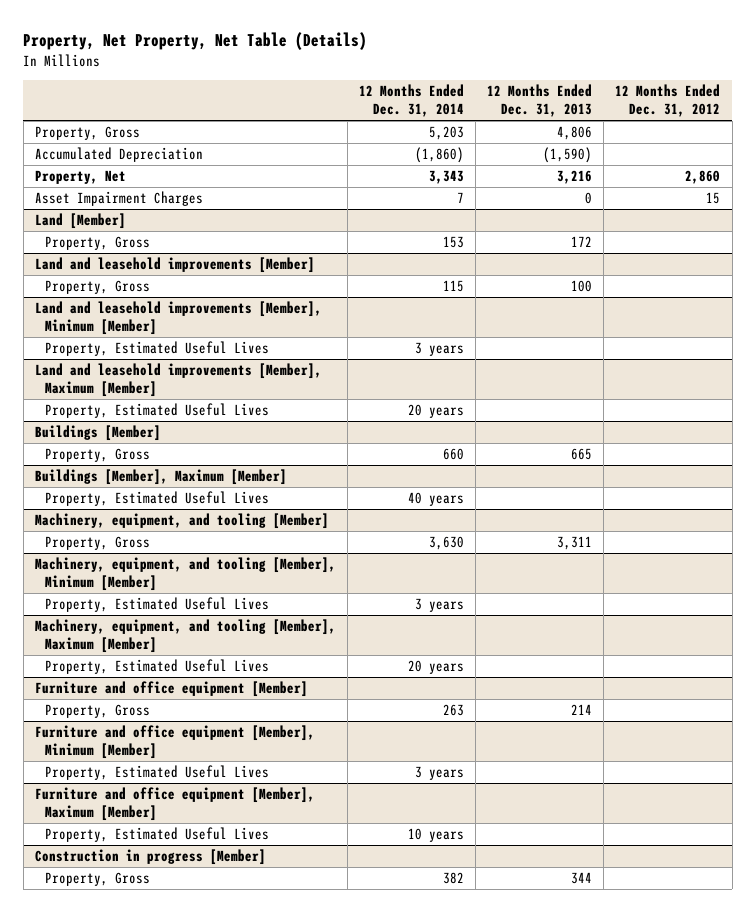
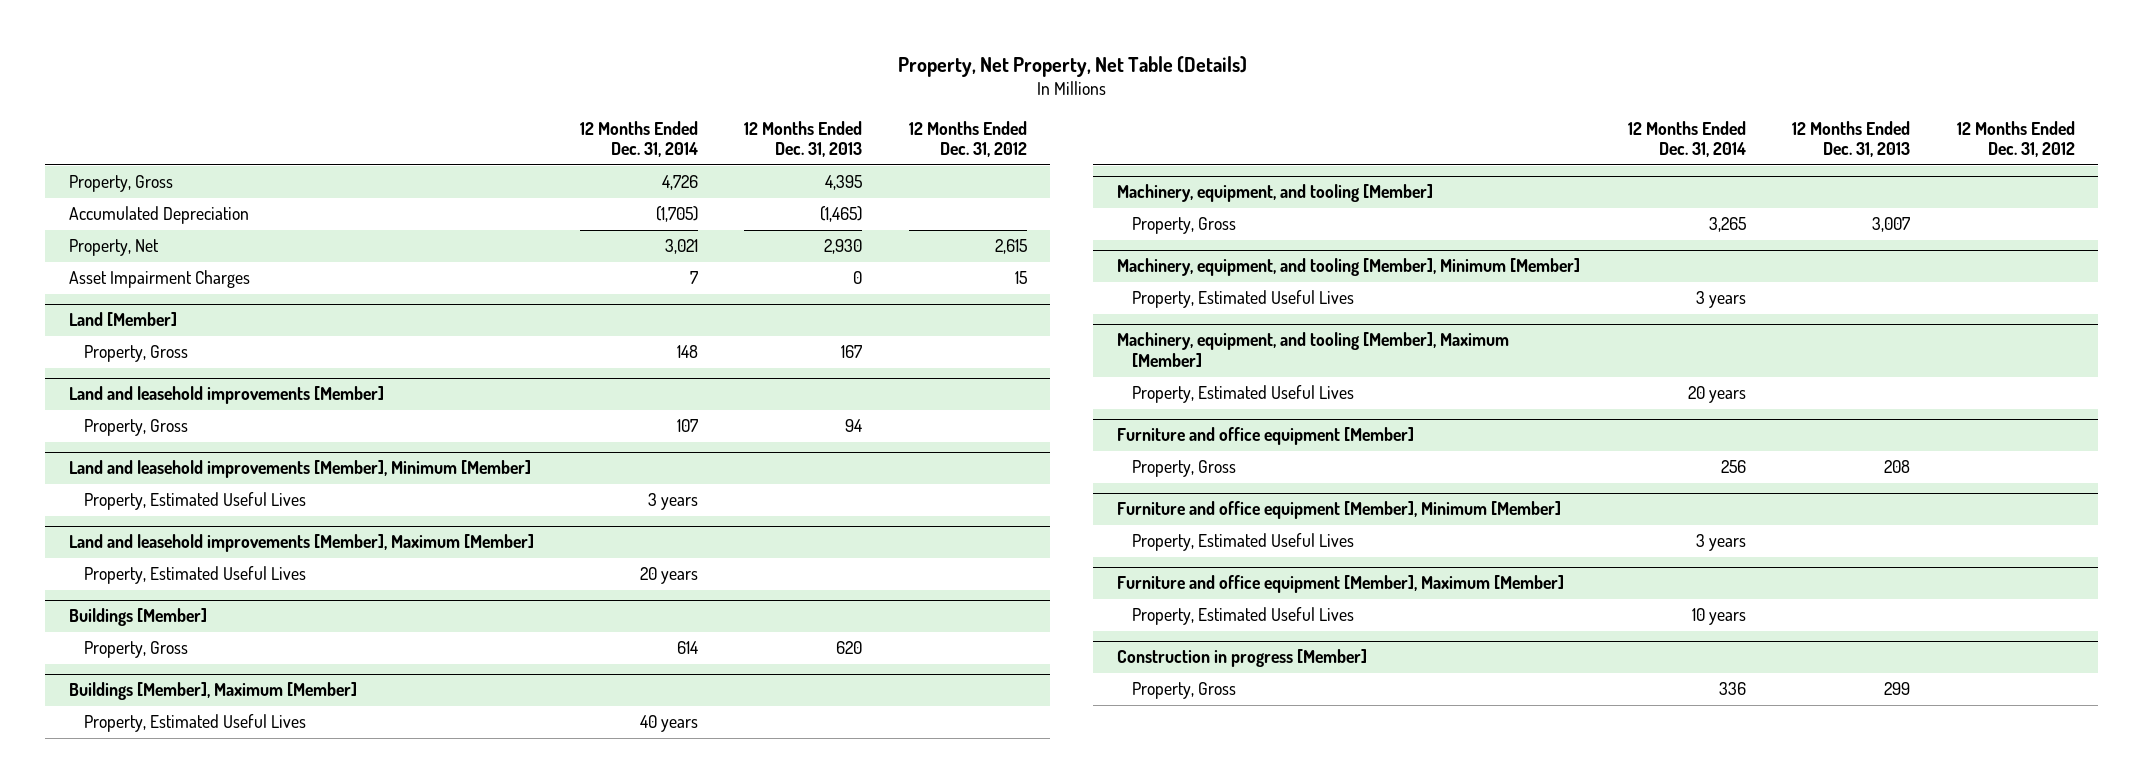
- Property, Gross | 5,203 | 4,806 |
- Accumulated Depreciation | (1,860) | (1,590) |
- Property, Net | 3,343 | 3,216 | 2,860
+ Property, Gross | 4,726 | 4,395 |
+ Accumulated Depreciation | (1,705) | (1,465) |
+ Property, Net | 3,021 | 2,930 | 2,615
@ Land [Member]
- Property, Gross | 153 | 172 |
+ Property, Gross | 148 | 167 |
@ Land and leasehold improvements [Member]
- Property, Gross | 115 | 100 |
+ Property, Gross | 107 | 94 |
@ Buildings [Member]
- Property, Gross | 660 | 665 |
+ Property, Gross | 614 | 620 |
@ Machinery, equipment, and tooling [Member]
- Property, Gross | 3,630 | 3,311 |
+ Property, Gross | 3,265 | 3,007 |
@ Furniture and office equipment [Member]
- Property, Gross | 263 | 214 |
+ Property, Gross | 256 | 208 |
@ Construction in progress [Member]
- Property, Gross | 382 | 344 |
+ Property, Gross | 336 | 299 |

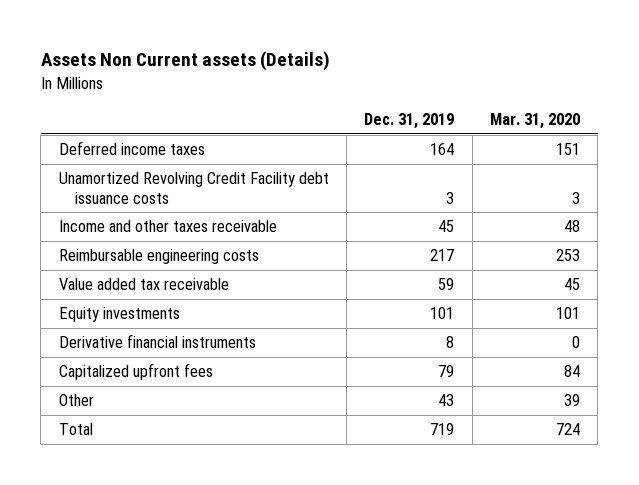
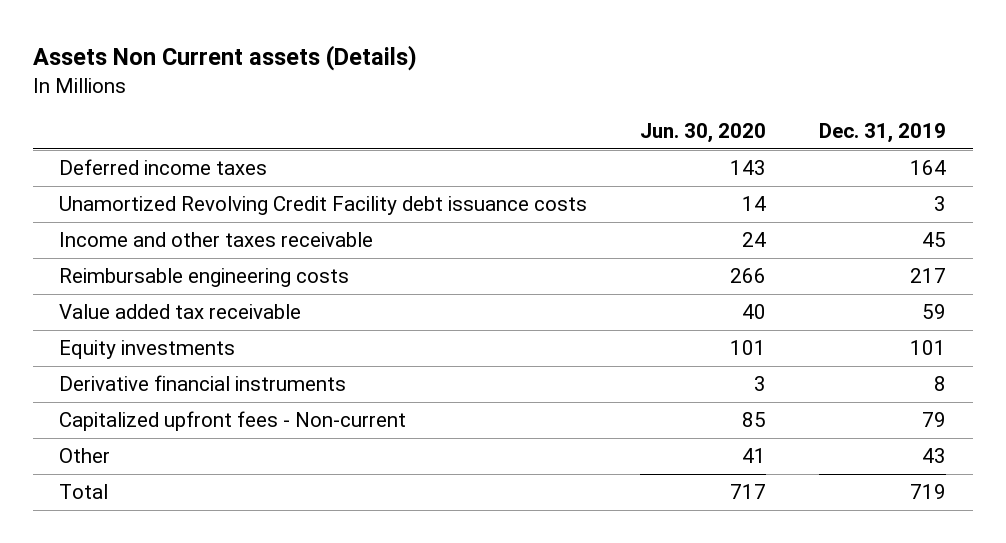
- | Dec. 31, 2019 | Mar. 31, 2020
+ | Jun. 30, 2020 | Dec. 31, 2019
- Capitalized upfront fees | 79 | 84
+ Capitalized upfront fees - Non-current | 85 | 79

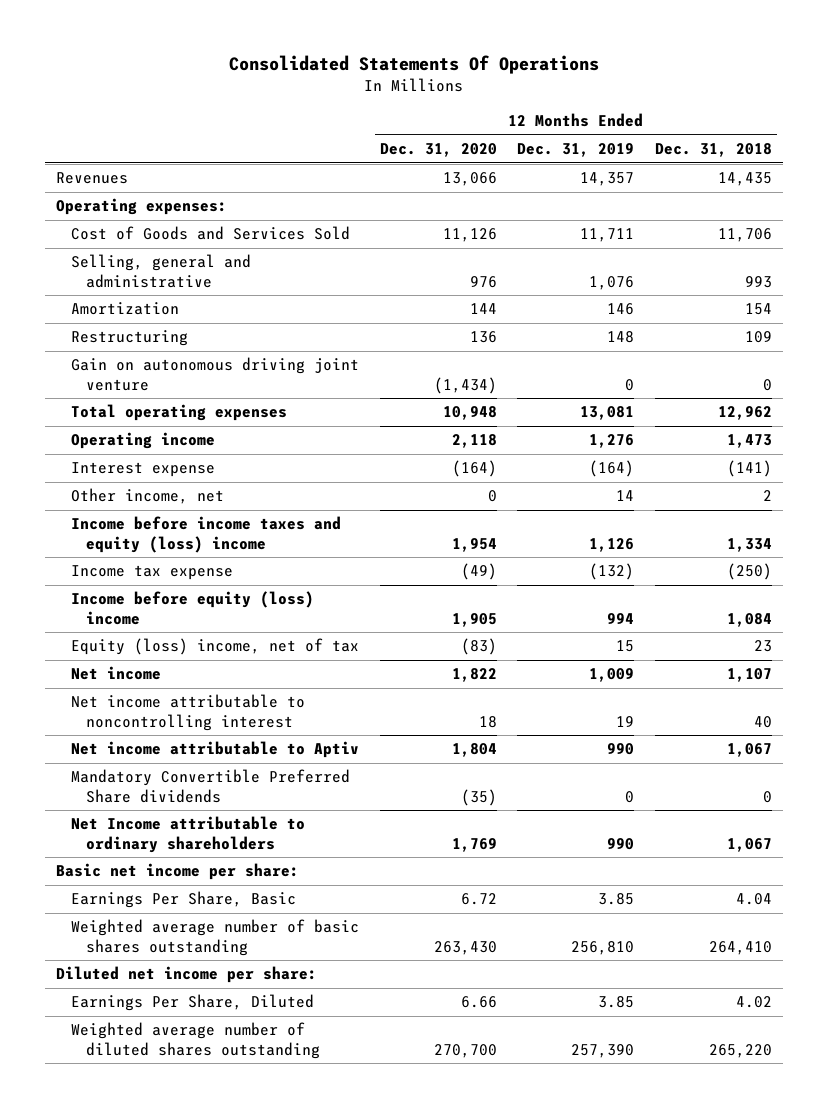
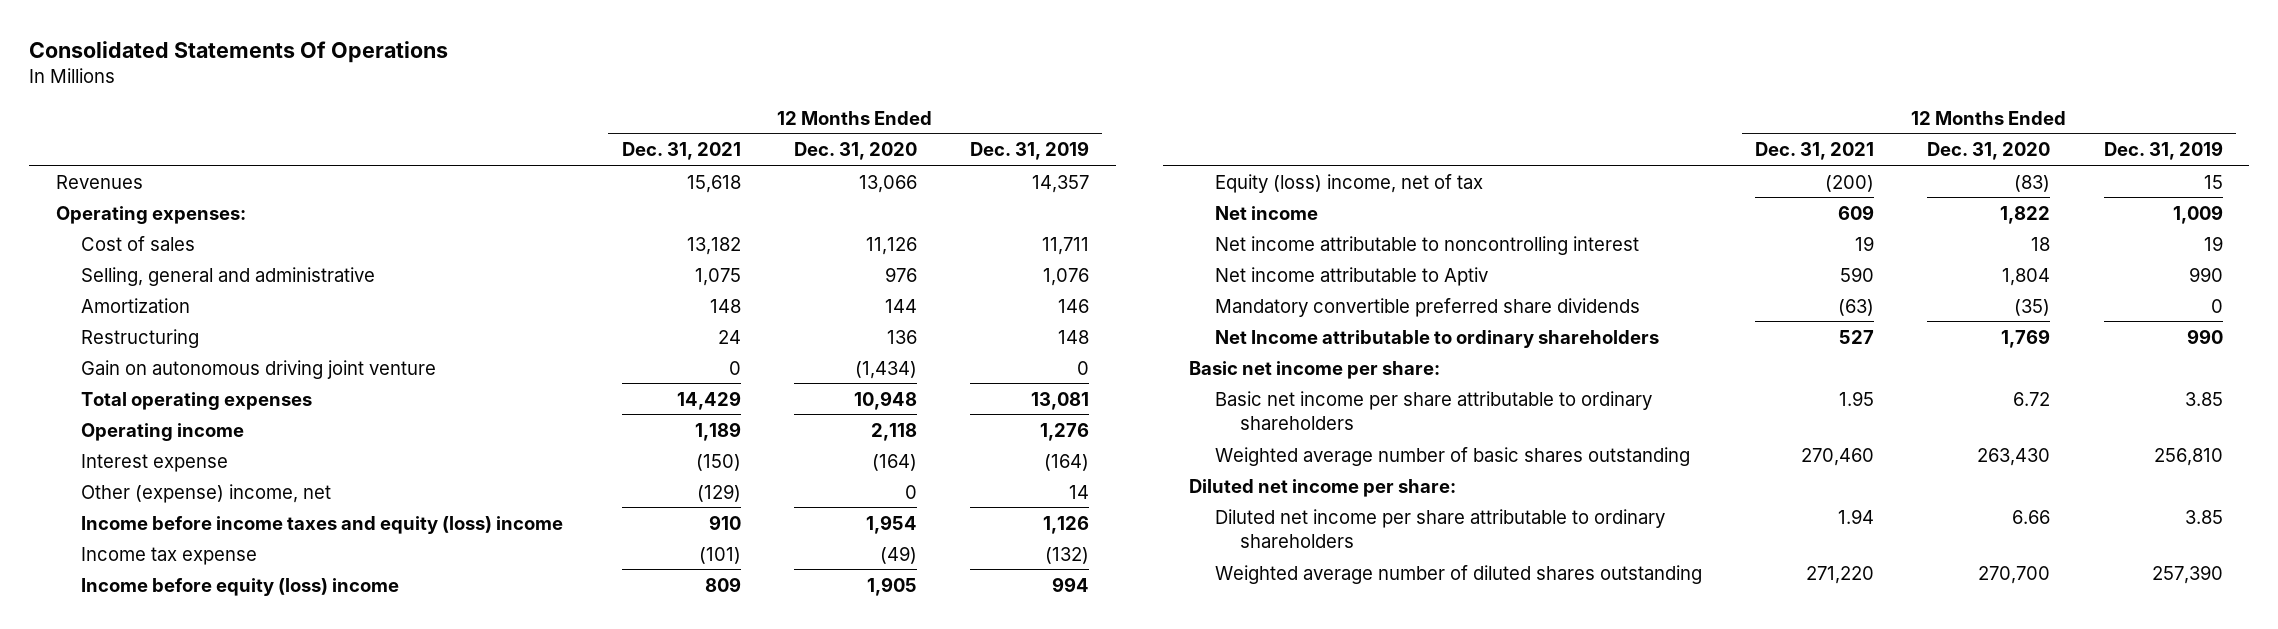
- | 12 Months Ended Dec. 31, 2020 | 12 Months Ended Dec. 31, 2019 | 12 Months Ended Dec. 31, 2018
+ | 12 Months Ended Dec. 31, 2021 | 12 Months Ended Dec. 31, 2020 | 12 Months Ended Dec. 31, 2019
- Cost of Goods and Services Sold | 11,126 | 11,711 | 11,706
+ Cost of sales | 13,182 | 11,126 | 11,711
- Other income, net | 0 | 14 | 2
+ Other (expense) income, net | (129) | 0 | 14
- Mandatory Convertible Preferred Share dividends | (35) | 0 | 0
+ Mandatory convertible preferred share dividends | (63) | (35) | 0
- Earnings Per Share, Basic | 6.72 | 3.85 | 4.04
+ Basic net income per share attributable to ordinary shareholders | 1.95 | 6.72 | 3.85
- Earnings Per Share, Diluted | 6.66 | 3.85 | 4.02
+ Diluted net income per share attributable to ordinary shareholders | 1.94 | 6.66 | 3.85

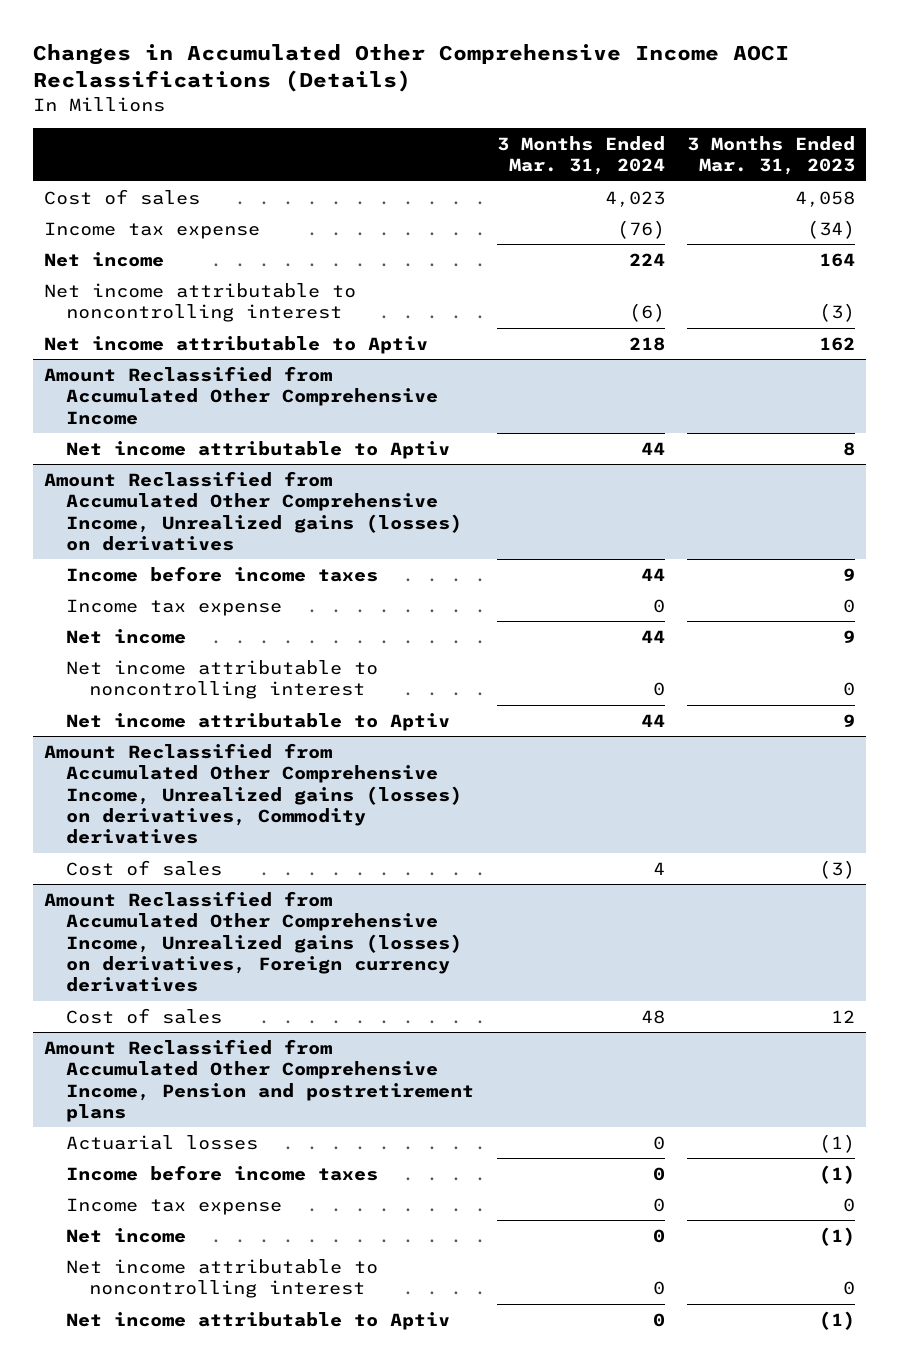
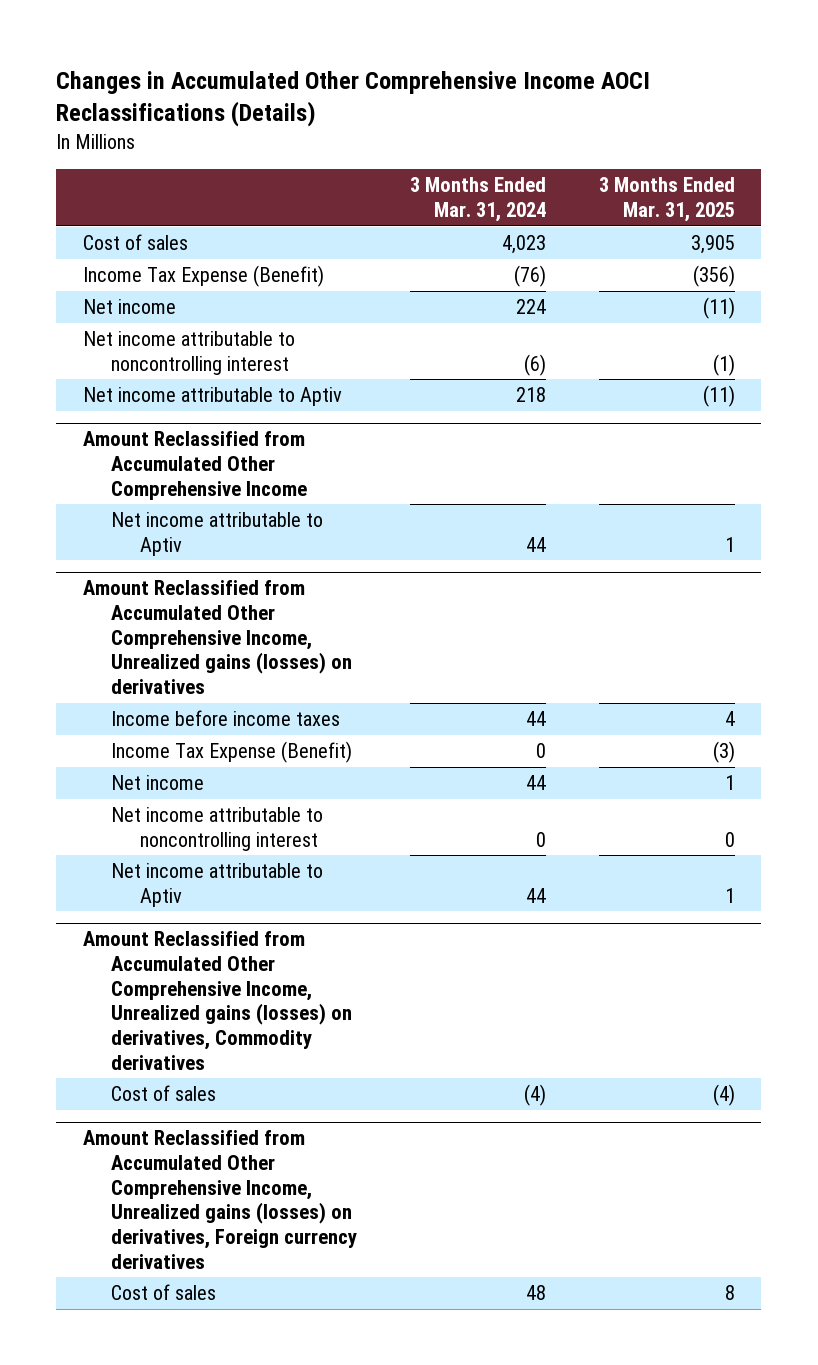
- | 3 Months Ended Mar. 31, 2024 | 3 Months Ended Mar. 31, 2023
+ | 3 Months Ended Mar. 31, 2024 | 3 Months Ended Mar. 31, 2025
- Income tax expense | (76) | (34)
+ Income Tax Expense (Benefit) | (76) | (356)
@ Amount Reclassified from Accumulated Other Comprehensive Income, Unrealized gains (losses) on derivatives
- Income tax expense | 0 | 0
+ Income Tax Expense (Benefit) | 0 | (3)
@ Amount Reclassified from Accumulated Other Comprehensive Income, Unrealized gains (losses) on derivatives, Commodity derivatives
- Cost of sales | 4 | (3)
+ Cost of sales | (4) | (4)
- Amount Reclassified from Accumulated Other Comprehensive Income, Pension and postretirement plans
- Actuarial losses | 0 | (1)
- Income before income taxes | 0 | (1)
- Income tax expense | 0 | 0
- Net income | 0 | (1)
- Net income attributable to noncontrolling interest | 0 | 0
- Net income attributable to Aptiv | 0 | (1)

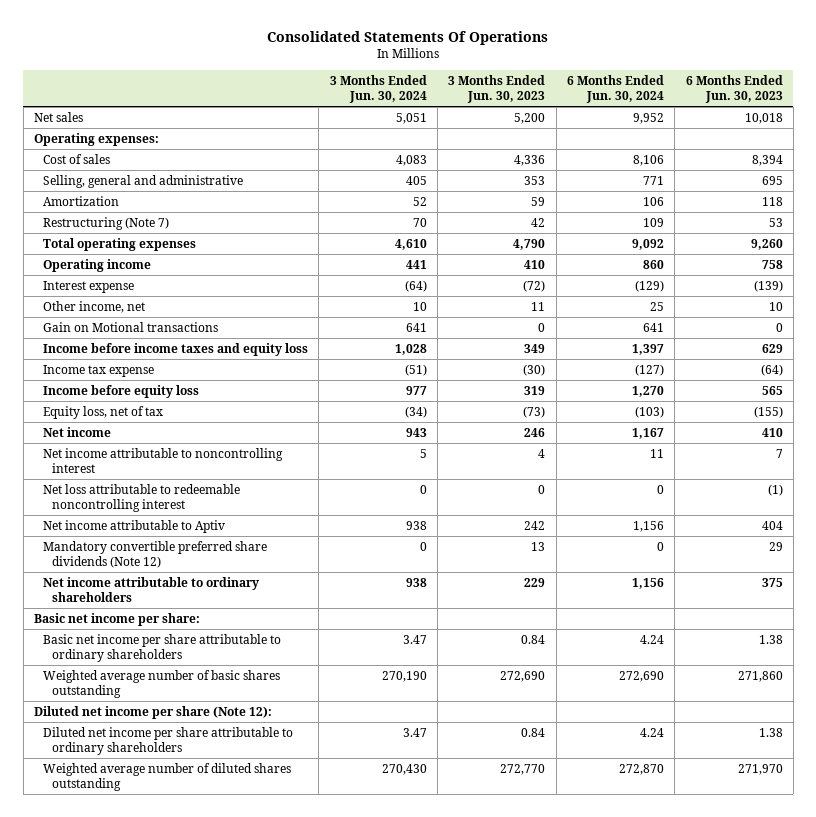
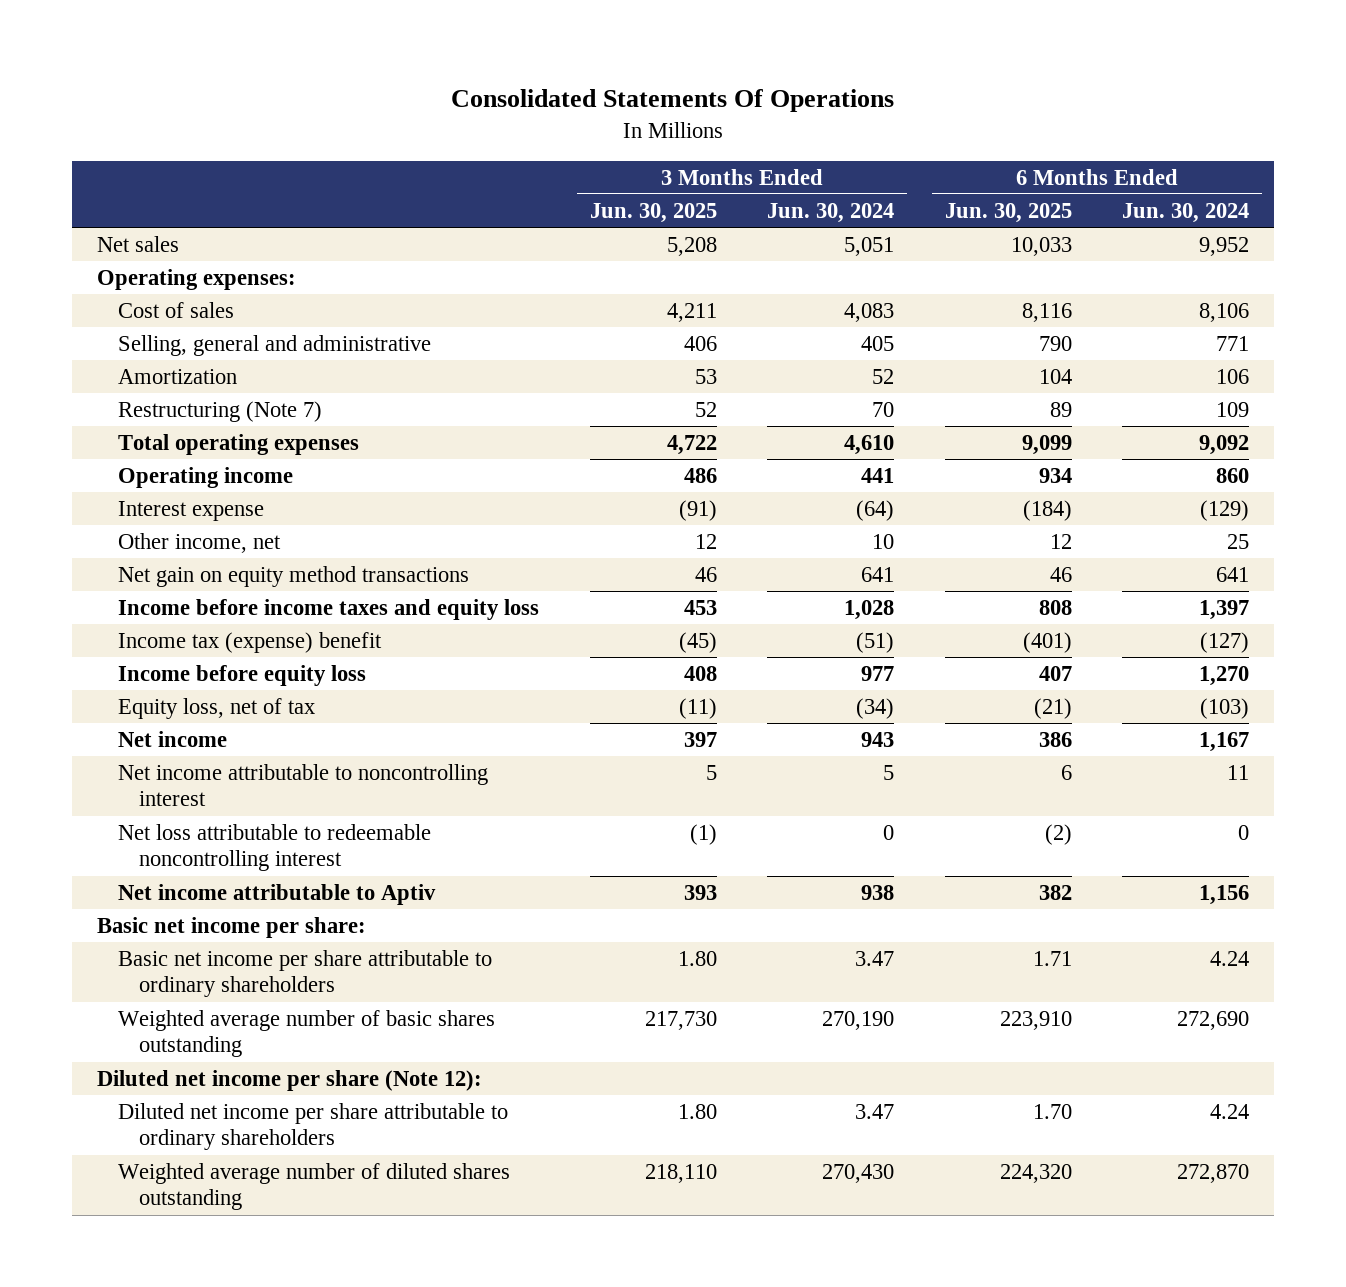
- | 3 Months Ended Jun. 30, 2024 | 3 Months Ended Jun. 30, 2023 | 6 Months Ended Jun. 30, 2024 | 6 Months Ended Jun. 30, 2023
+ | 3 Months Ended Jun. 30, 2025 | 3 Months Ended Jun. 30, 2024 | 6 Months Ended Jun. 30, 2025 | 6 Months Ended Jun. 30, 2024
- Gain on Motional transactions | 641 | 0 | 641 | 0
+ Net gain on equity method transactions | 46 | 641 | 46 | 641
- Income tax expense | (51) | (30) | (127) | (64)
+ Income tax (expense) benefit | (45) | (51) | (401) | (127)
- Mandatory convertible preferred share dividends (Note 12) | 0 | 13 | 0 | 29
- Net income attributable to ordinary shareholders | 938 | 229 | 1,156 | 375

